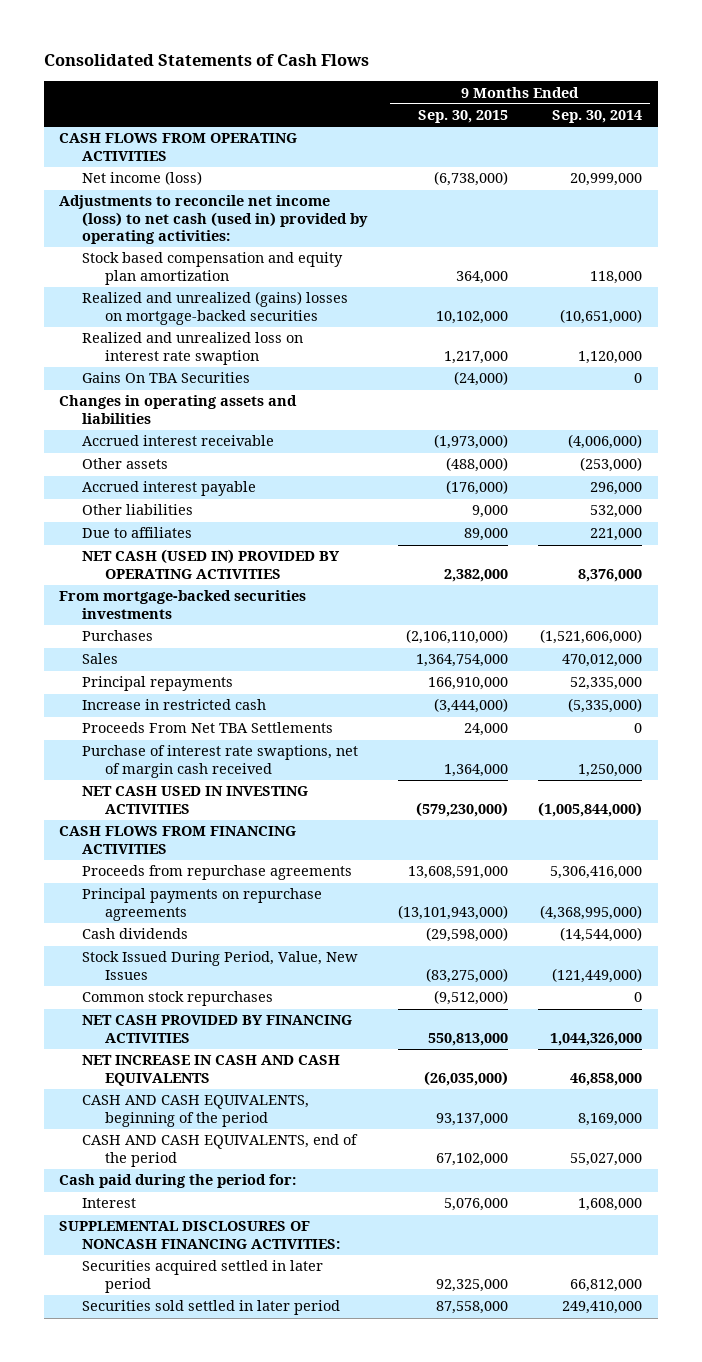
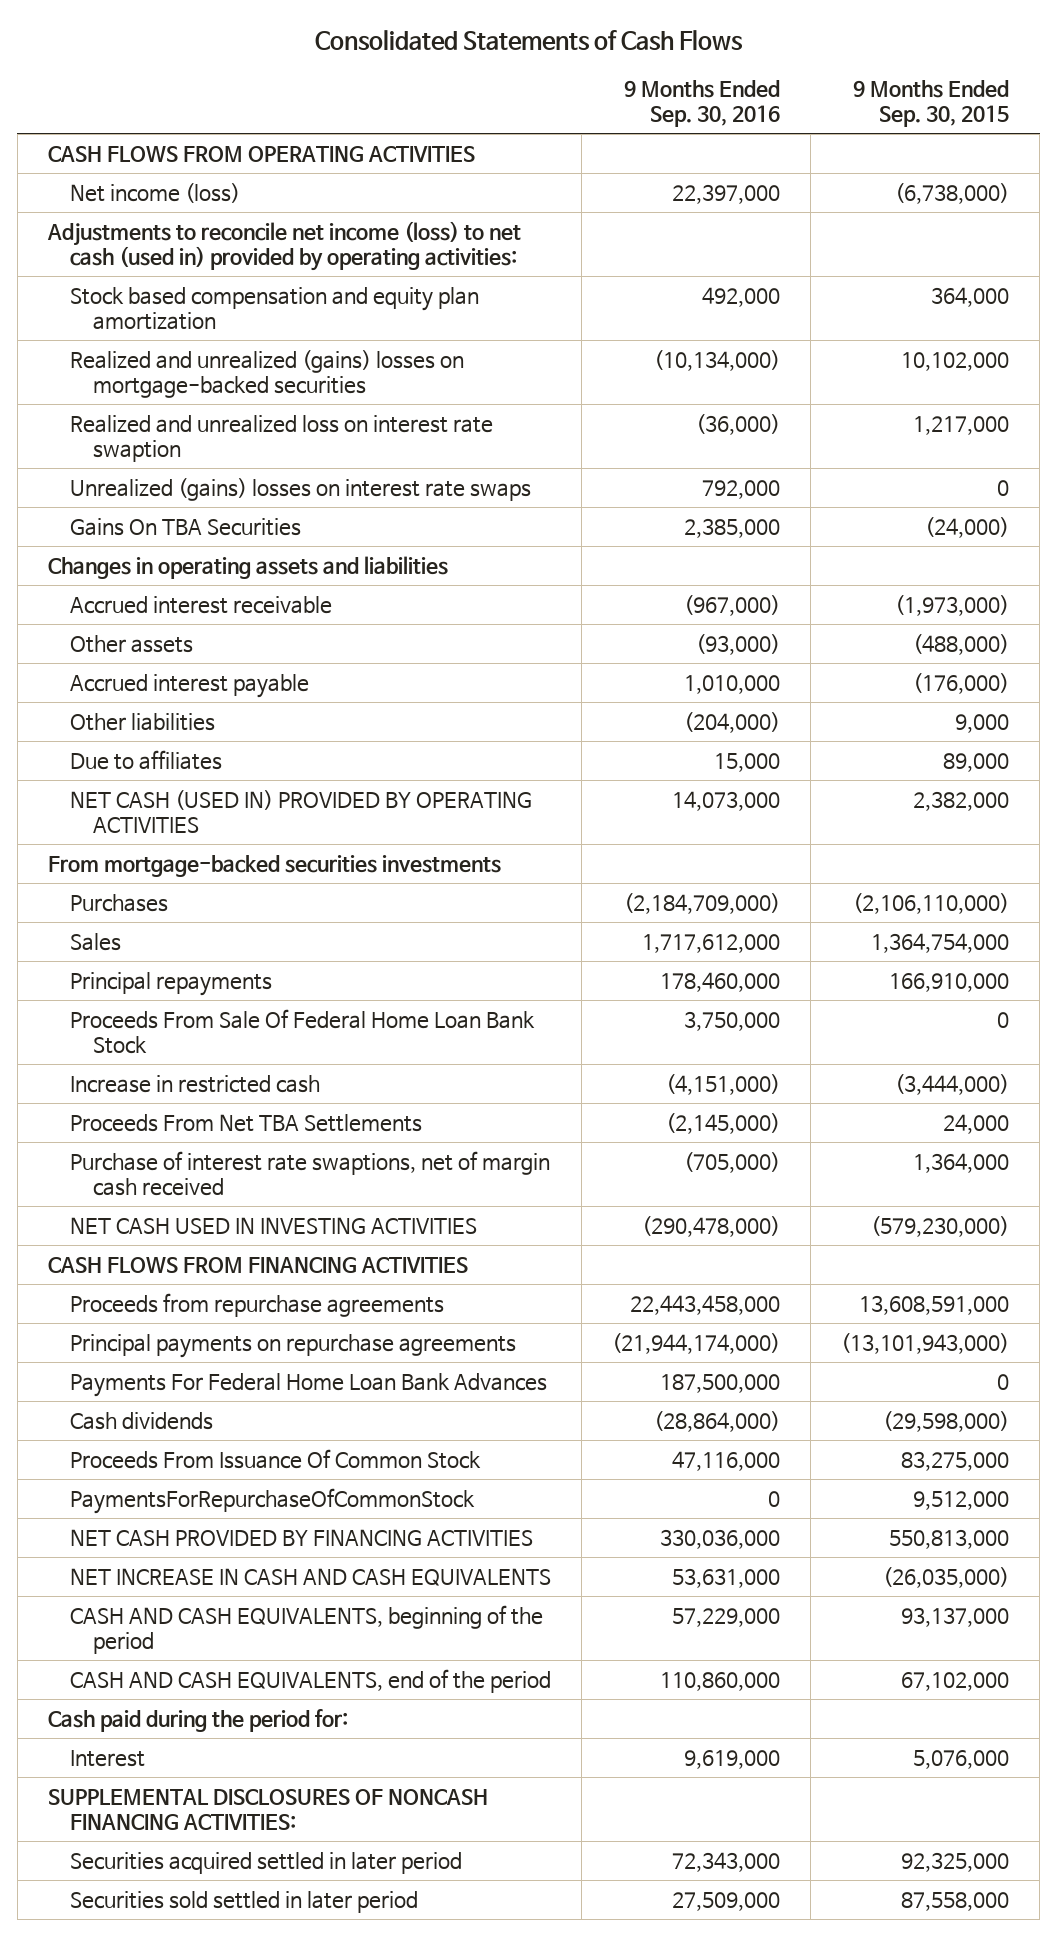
- | 9 Months Ended Sep. 30, 2015 | 9 Months Ended Sep. 30, 2014
+ | 9 Months Ended Sep. 30, 2016 | 9 Months Ended Sep. 30, 2015
+ Unrealized (gains) losses on interest rate swaps | 792,000 | 0
+ Proceeds From Sale Of Federal Home Loan Bank Stock | 3,750,000 | 0
+ Payments For Federal Home Loan Bank Advances | 187,500,000 | 0
- Stock Issued During Period, Value, New Issues | (83,275,000) | (121,449,000)
- Common stock repurchases | (9,512,000) | 0
+ Proceeds From Issuance Of Common Stock | 47,116,000 | 83,275,000
+ PaymentsForRepurchaseOfCommonStock | 0 | 9,512,000

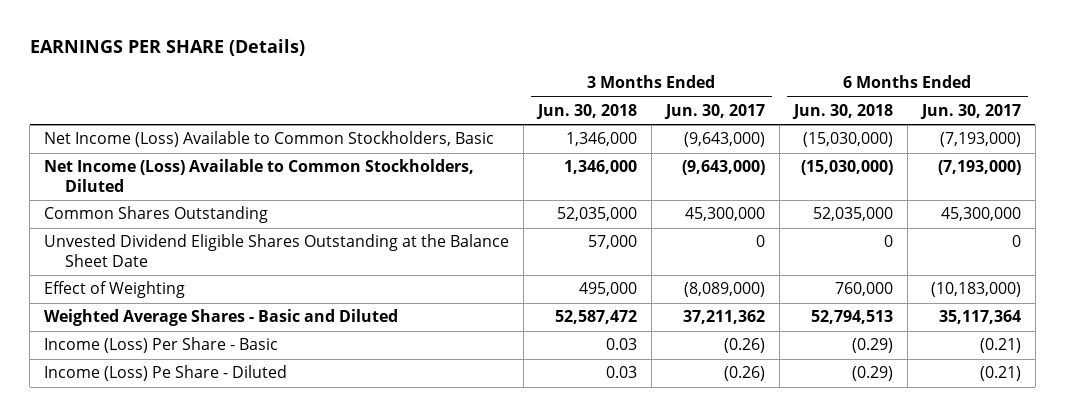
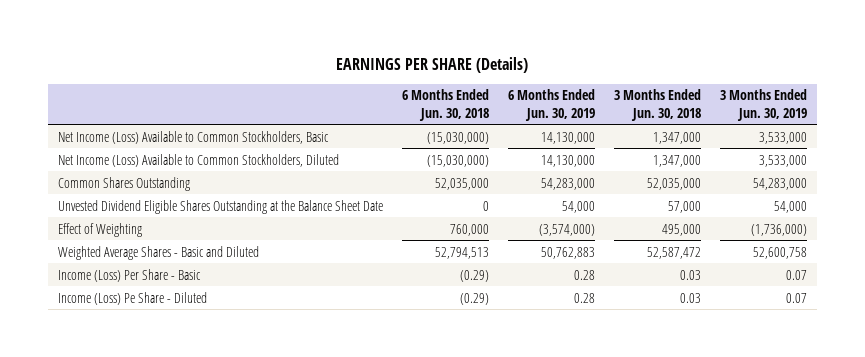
- | 3 Months Ended Jun. 30, 2018 | 3 Months Ended Jun. 30, 2017 | 6 Months Ended Jun. 30, 2018 | 6 Months Ended Jun. 30, 2017
+ | 6 Months Ended Jun. 30, 2018 | 6 Months Ended Jun. 30, 2019 | 3 Months Ended Jun. 30, 2018 | 3 Months Ended Jun. 30, 2019
- Net Income (Loss) Available to Common Stockholders, Basic | 1,346,000 | (9,643,000) | (15,030,000) | (7,193,000)
- Net Income (Loss) Available to Common Stockholders, Diluted | 1,346,000 | (9,643,000) | (15,030,000) | (7,193,000)
+ Net Income (Loss) Available to Common Stockholders, Basic | (15,030,000) | 14,130,000 | 1,347,000 | 3,533,000
+ Net Income (Loss) Available to Common Stockholders, Diluted | (15,030,000) | 14,130,000 | 1,347,000 | 3,533,000

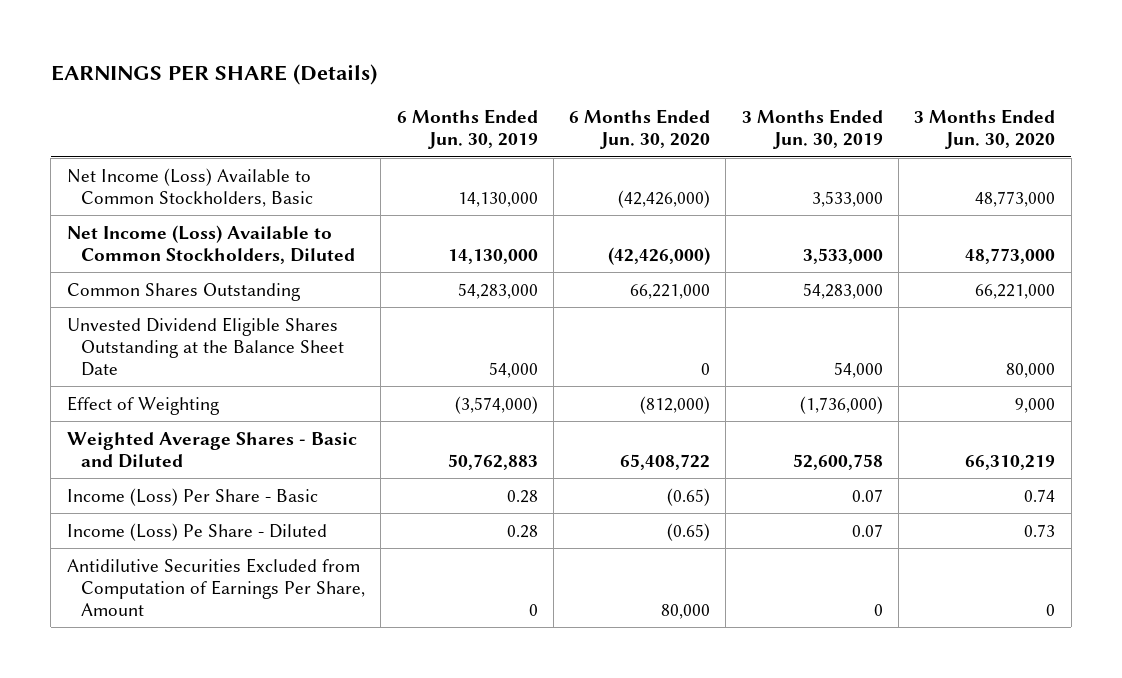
- | 6 Months Ended Jun. 30, 2018 | 6 Months Ended Jun. 30, 2019 | 3 Months Ended Jun. 30, 2018 | 3 Months Ended Jun. 30, 2019
+ | 6 Months Ended Jun. 30, 2019 | 6 Months Ended Jun. 30, 2020 | 3 Months Ended Jun. 30, 2019 | 3 Months Ended Jun. 30, 2020
+ Antidilutive Securities Excluded from Computation of Earnings Per Share, Amount | 0 | 80,000 | 0 | 0

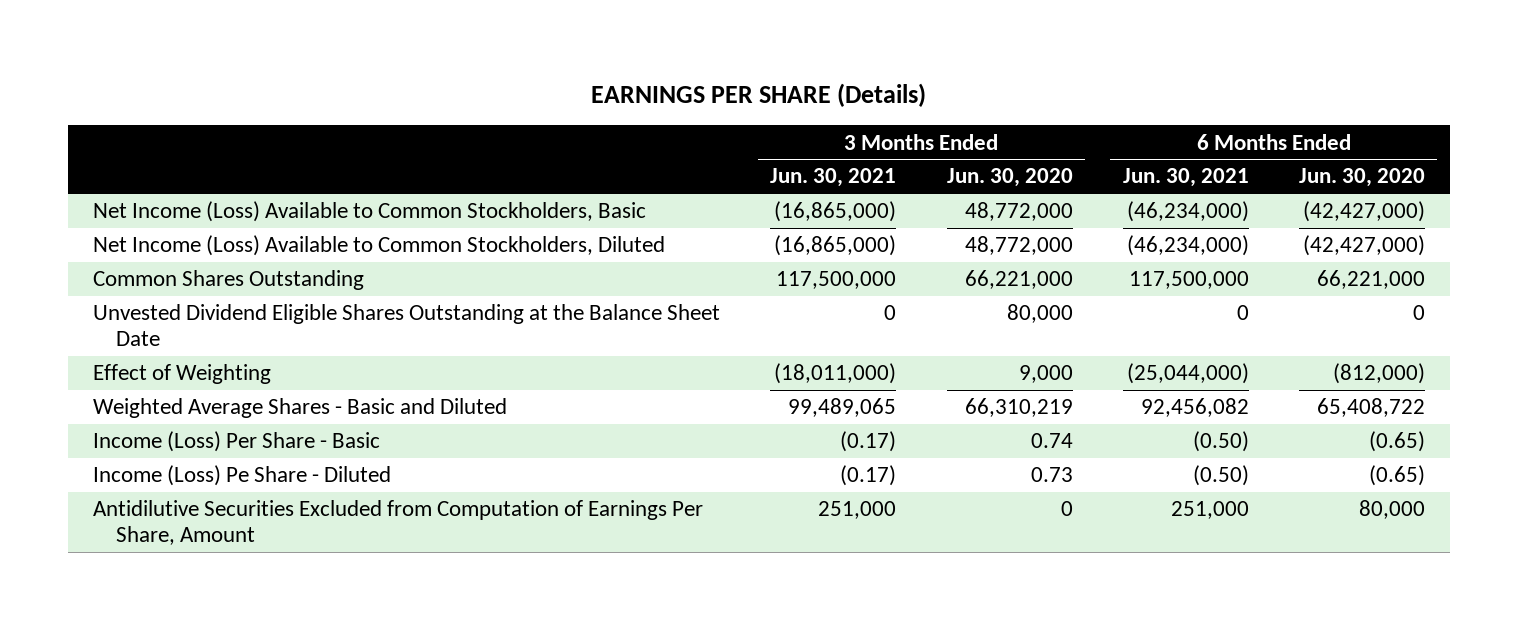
- | 6 Months Ended Jun. 30, 2019 | 6 Months Ended Jun. 30, 2020 | 3 Months Ended Jun. 30, 2019 | 3 Months Ended Jun. 30, 2020
+ | 3 Months Ended Jun. 30, 2021 | 3 Months Ended Jun. 30, 2020 | 6 Months Ended Jun. 30, 2021 | 6 Months Ended Jun. 30, 2020
- Net Income (Loss) Available to Common Stockholders, Basic | 14,130,000 | (42,426,000) | 3,533,000 | 48,773,000
- Net Income (Loss) Available to Common Stockholders, Diluted | 14,130,000 | (42,426,000) | 3,533,000 | 48,773,000
+ Net Income (Loss) Available to Common Stockholders, Basic | (16,865,000) | 48,772,000 | (46,234,000) | (42,427,000)
+ Net Income (Loss) Available to Common Stockholders, Diluted | (16,865,000) | 48,772,000 | (46,234,000) | (42,427,000)

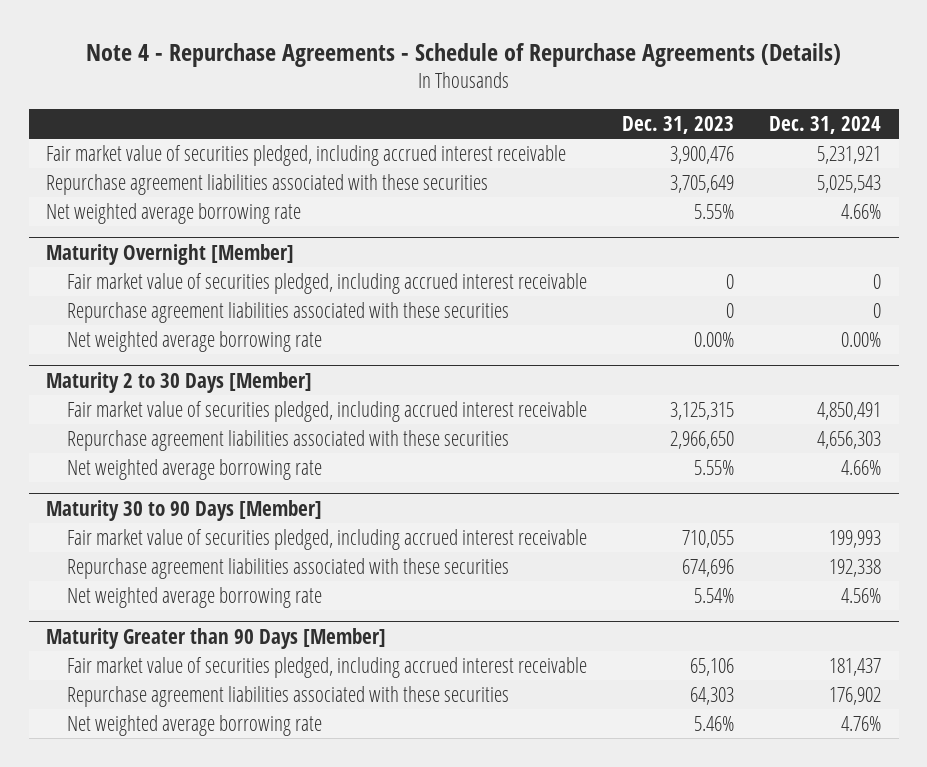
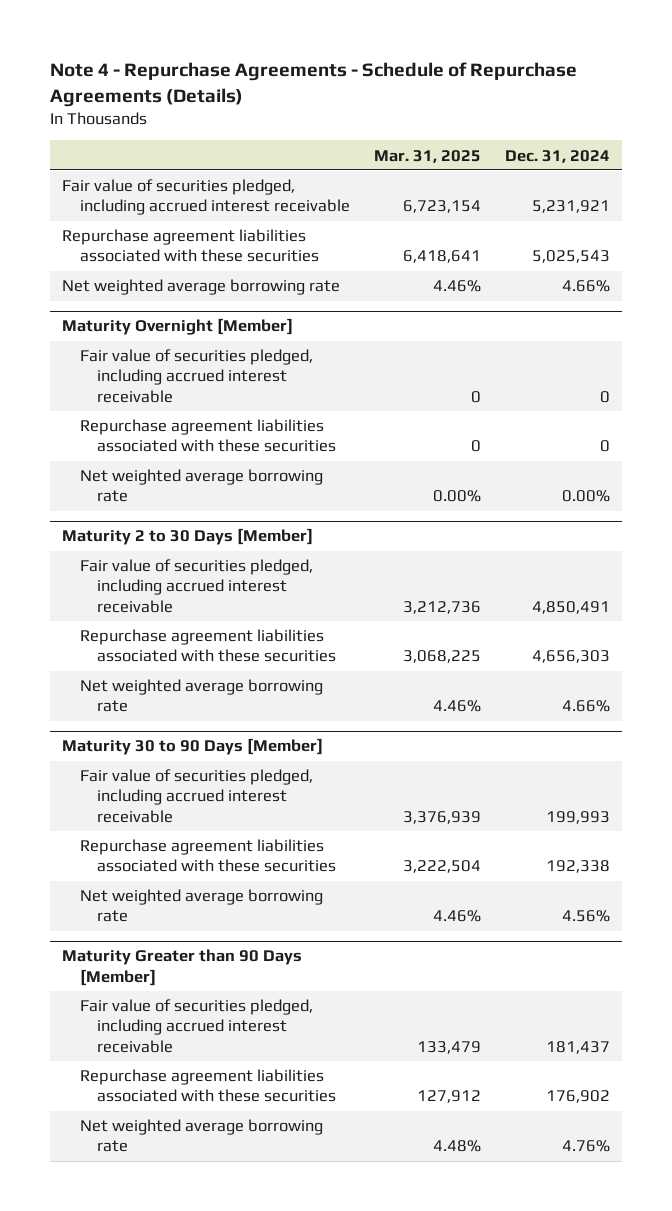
- | Dec. 31, 2023 | Dec. 31, 2024
+ | Mar. 31, 2025 | Dec. 31, 2024
- Fair market value of securities pledged, including accrued interest receivable | 3,900,476 | 5,231,921
+ Fair value of securities pledged, including accrued interest receivable | 6,723,154 | 5,231,921
@ Maturity Overnight [Member]
- Fair market value of securities pledged, including accrued interest receivable | 0 | 0
+ Fair value of securities pledged, including accrued interest receivable | 0 | 0
@ Maturity 2 to 30 Days [Member]
- Fair market value of securities pledged, including accrued interest receivable | 3,125,315 | 4,850,491
+ Fair value of securities pledged, including accrued interest receivable | 3,212,736 | 4,850,491
@ Maturity 30 to 90 Days [Member]
- Fair market value of securities pledged, including accrued interest receivable | 710,055 | 199,993
+ Fair value of securities pledged, including accrued interest receivable | 3,376,939 | 199,993
@ Maturity Greater than 90 Days [Member]
- Fair market value of securities pledged, including accrued interest receivable | 65,106 | 181,437
+ Fair value of securities pledged, including accrued interest receivable | 133,479 | 181,437

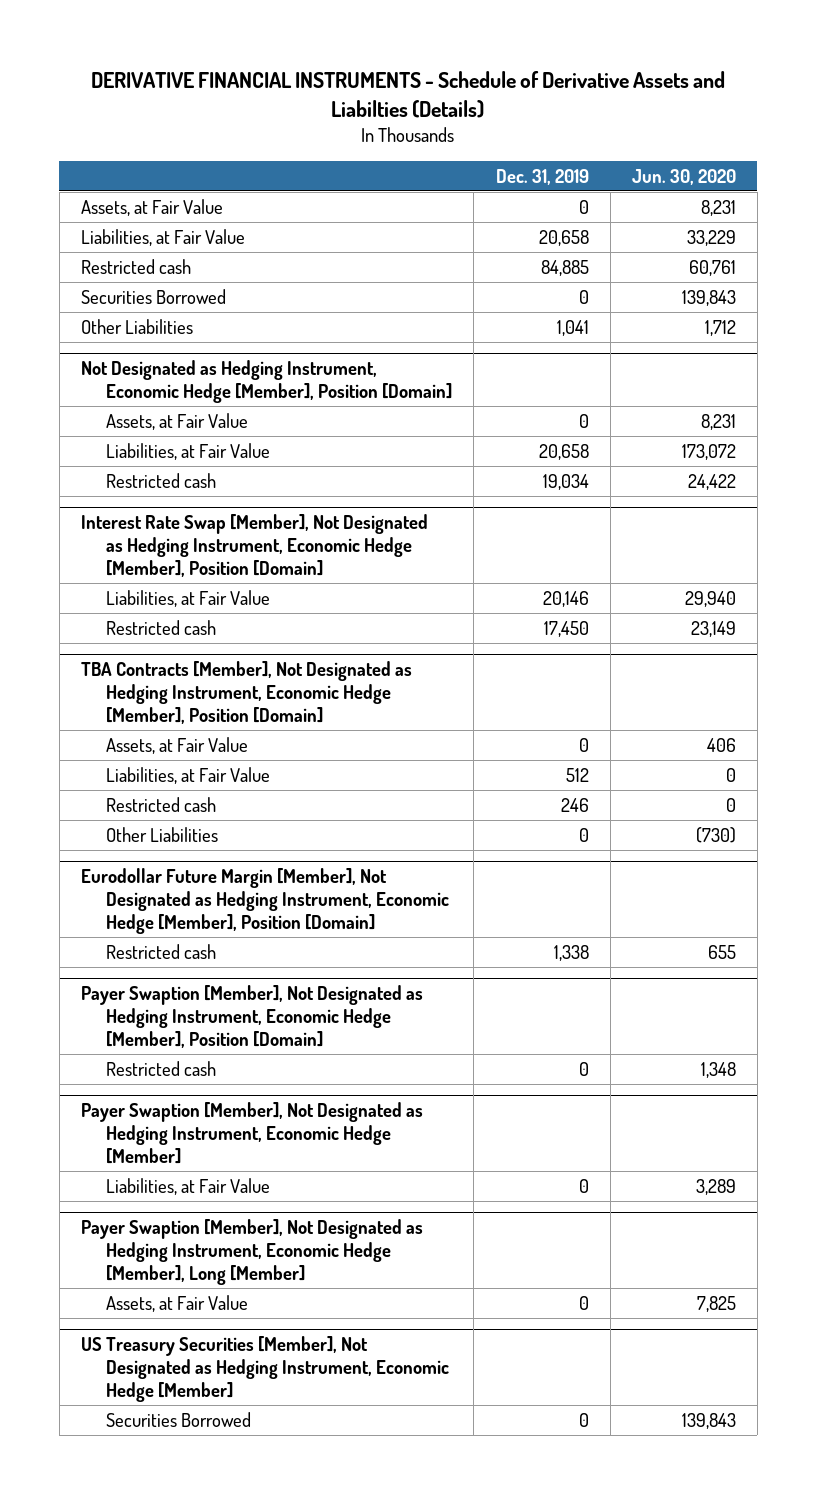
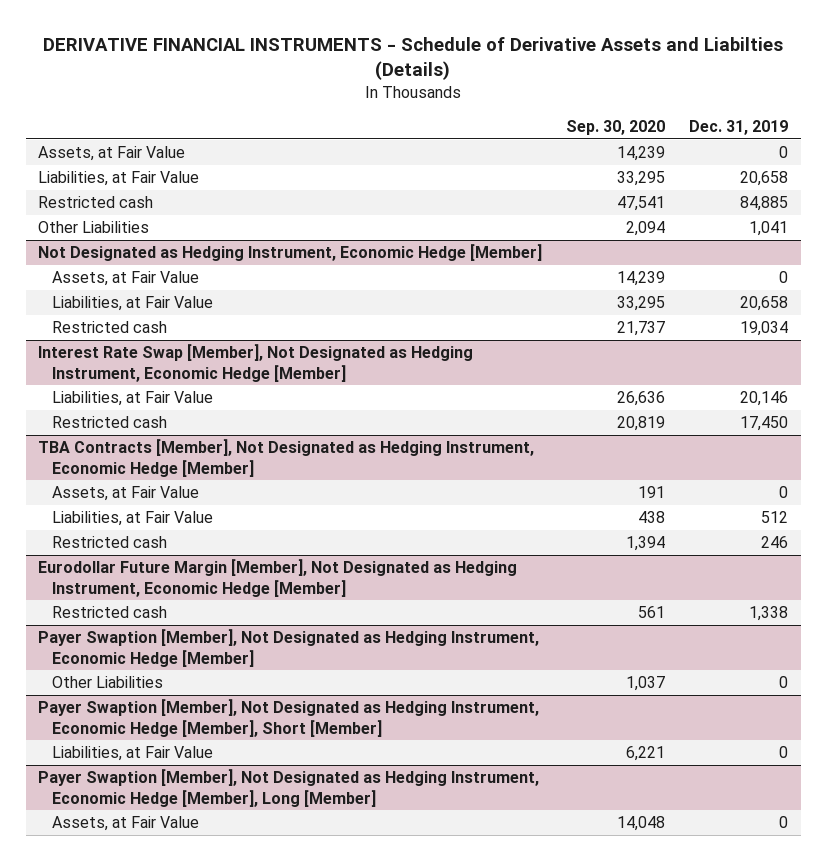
- | Dec. 31, 2019 | Jun. 30, 2020
+ | Sep. 30, 2020 | Dec. 31, 2019
- Securities Borrowed | 0 | 139,843
- Not Designated as Hedging Instrument, Economic Hedge [Member], Position [Domain]
+ Not Designated as Hedging Instrument, Economic Hedge [Member]
- Interest Rate Swap [Member], Not Designated as Hedging Instrument, Economic Hedge [Member], Position [Domain]
+ Interest Rate Swap [Member], Not Designated as Hedging Instrument, Economic Hedge [Member]
- TBA Contracts [Member], Not Designated as Hedging Instrument, Economic Hedge [Member], Position [Domain]
+ TBA Contracts [Member], Not Designated as Hedging Instrument, Economic Hedge [Member]
- Other Liabilities | 0 | (730)
- Eurodollar Future Margin [Member], Not Designated as Hedging Instrument, Economic Hedge [Member], Position [Domain]
+ Eurodollar Future Margin [Member], Not Designated as Hedging Instrument, Economic Hedge [Member]
- Payer Swaption [Member], Not Designated as Hedging Instrument, Economic Hedge [Member], Position [Domain]
- Restricted cash | 0 | 1,348
@ Payer Swaption [Member], Not Designated as Hedging Instrument, Economic Hedge [Member]
+ Other Liabilities | 1,037 | 0
+ Payer Swaption [Member], Not Designated as Hedging Instrument, Economic Hedge [Member], Short [Member]
- US Treasury Securities [Member], Not Designated as Hedging Instrument, Economic Hedge [Member]
- Securities Borrowed | 0 | 139,843

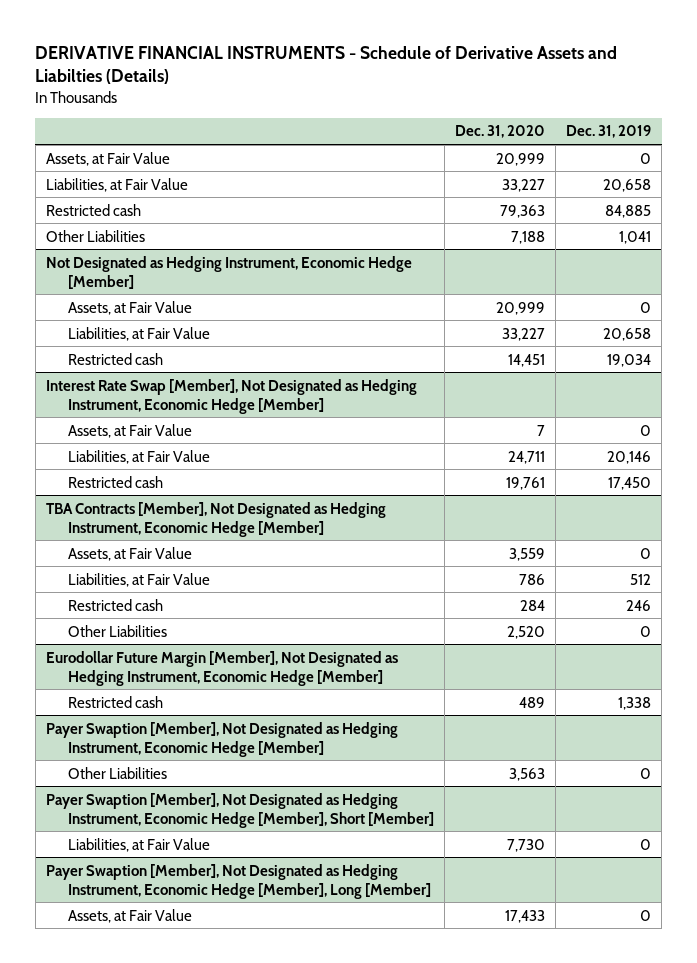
- | Sep. 30, 2020 | Dec. 31, 2019
+ | Dec. 31, 2020 | Dec. 31, 2019
@ Interest Rate Swap [Member], Not Designated as Hedging Instrument, Economic Hedge [Member]
+ Assets, at Fair Value | 7 | 0
@ TBA Contracts [Member], Not Designated as Hedging Instrument, Economic Hedge [Member]
+ Other Liabilities | 2,520 | 0

